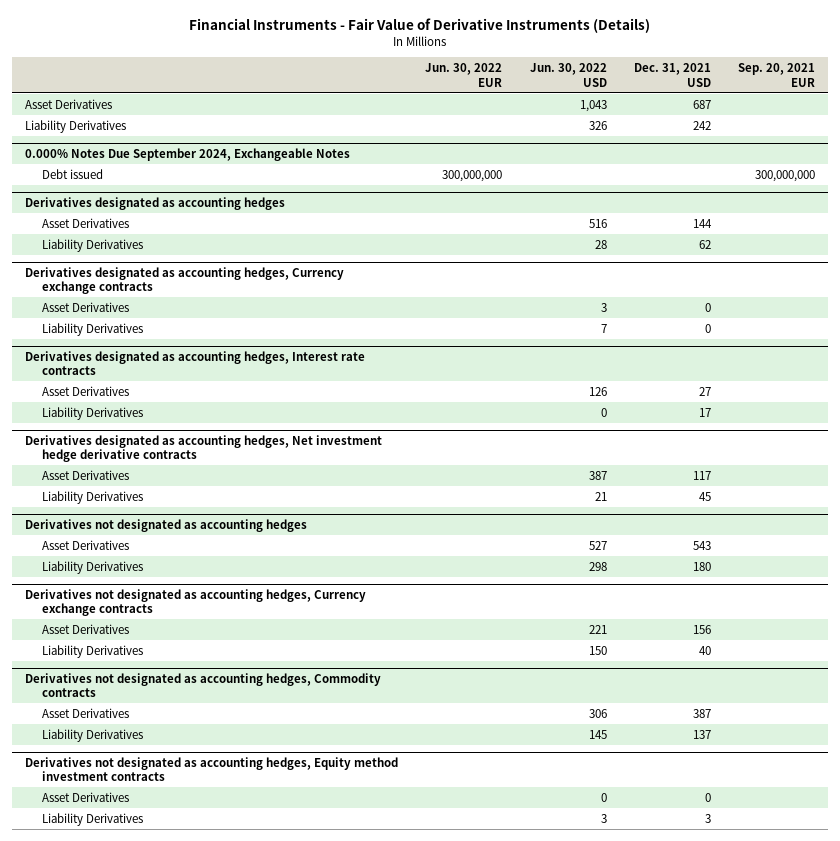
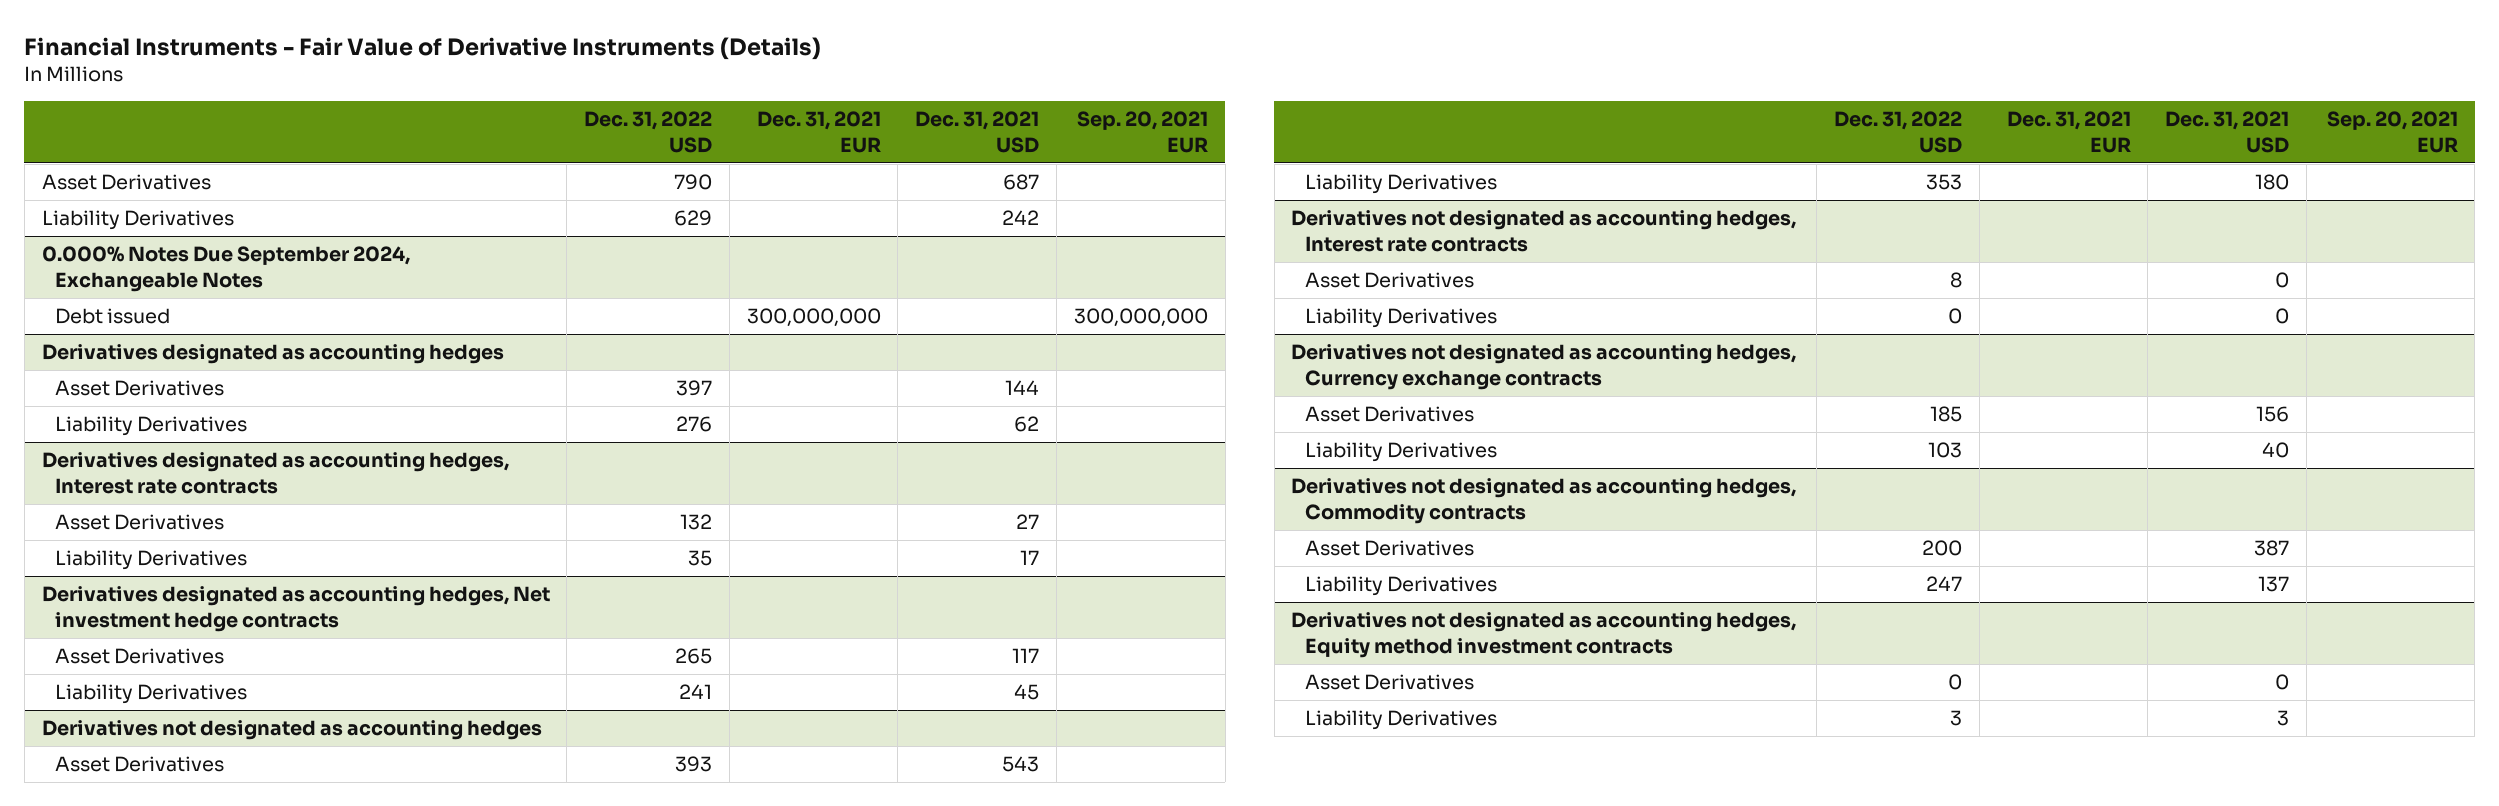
- | Jun. 30, 2022 EUR | Jun. 30, 2022 USD | Dec. 31, 2021 USD | Sep. 20, 2021 EUR
+ | Dec. 31, 2022 USD | Dec. 31, 2021 EUR | Dec. 31, 2021 USD | Sep. 20, 2021 EUR
- Derivatives designated as accounting hedges, Currency exchange contracts
- Asset Derivatives | | 3 | 0 |
- Liability Derivatives | | 7 | 0 |
- Derivatives designated as accounting hedges, Net investment hedge derivative contracts
+ Derivatives designated as accounting hedges, Net investment hedge contracts
+ Derivatives not designated as accounting hedges, Interest rate contracts
+ Asset Derivatives | 8 | | 0 |
+ Liability Derivatives | 0 | | 0 |

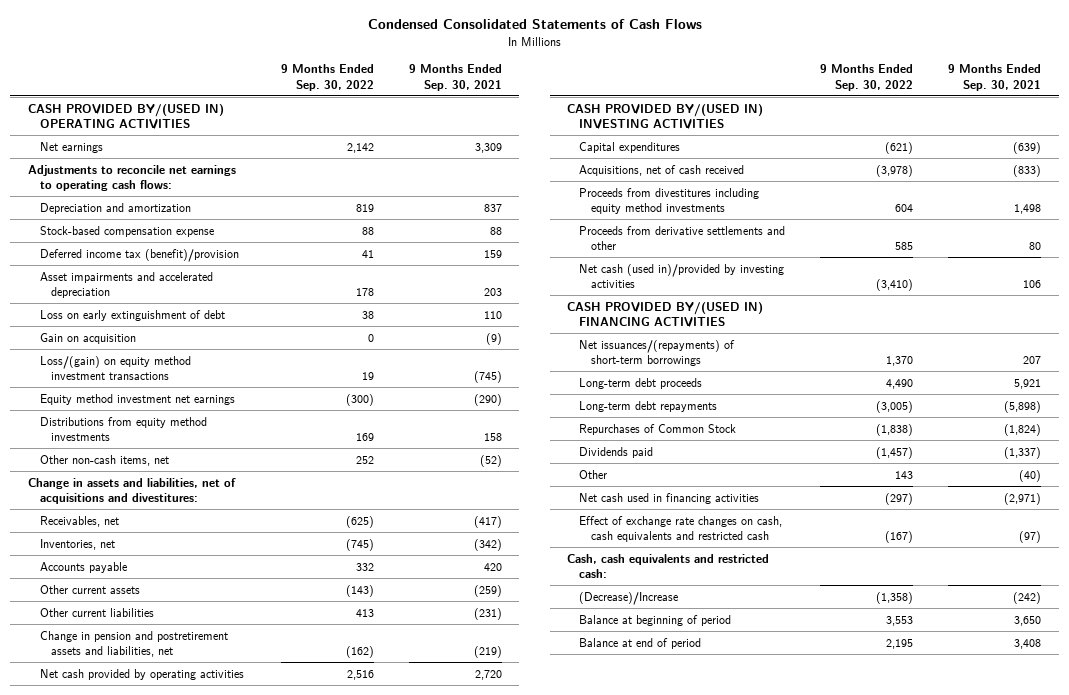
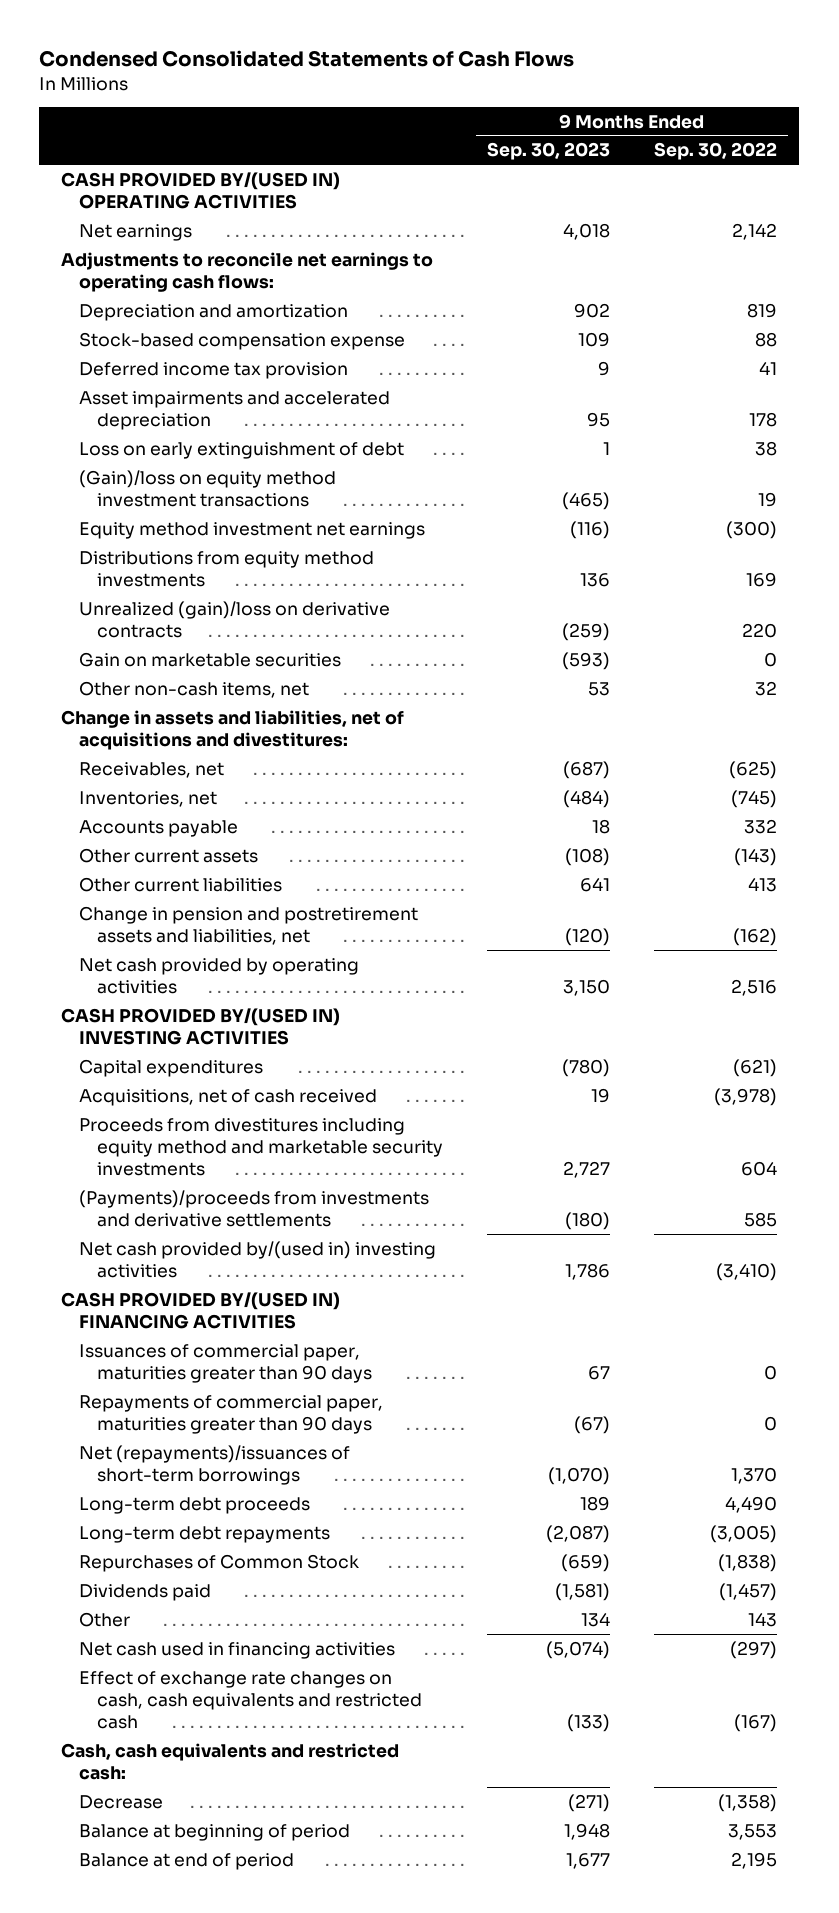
- | 9 Months Ended Sep. 30, 2022 | 9 Months Ended Sep. 30, 2021
+ | 9 Months Ended Sep. 30, 2023 | 9 Months Ended Sep. 30, 2022
- Deferred income tax (benefit)/provision | 41 | 159
+ Deferred income tax provision | 9 | 41
- Gain on acquisition | 0 | (9)
- Loss/(gain) on equity method investment transactions | 19 | (745)
+ (Gain)/loss on equity method investment transactions | (465) | 19
- Other non-cash items, net | 252 | (52)
+ Unrealized (gain)/loss on derivative contracts | (259) | 220
+ Gain on marketable securities | (593) | 0
+ Other non-cash items, net | 53 | 32
- Proceeds from divestitures including equity method investments | 604 | 1,498
- Proceeds from derivative settlements and other | 585 | 80
- Net cash (used in)/provided by investing activities | (3,410) | 106
+ Proceeds from divestitures including equity method and marketable security investments | 2,727 | 604
+ (Payments)/proceeds from investments and derivative settlements | (180) | 585
+ Net cash provided by/(used in) investing activities | 1,786 | (3,410)
- Net issuances/(repayments) of short-term borrowings | 1,370 | 207
+ Issuances of commercial paper, maturities greater than 90 days | 67 | 0
+ Repayments of commercial paper, maturities greater than 90 days | (67) | 0
+ Net (repayments)/issuances of short-term borrowings | (1,070) | 1,370
- (Decrease)/Increase | (1,358) | (242)
+ Decrease | (271) | (1,358)

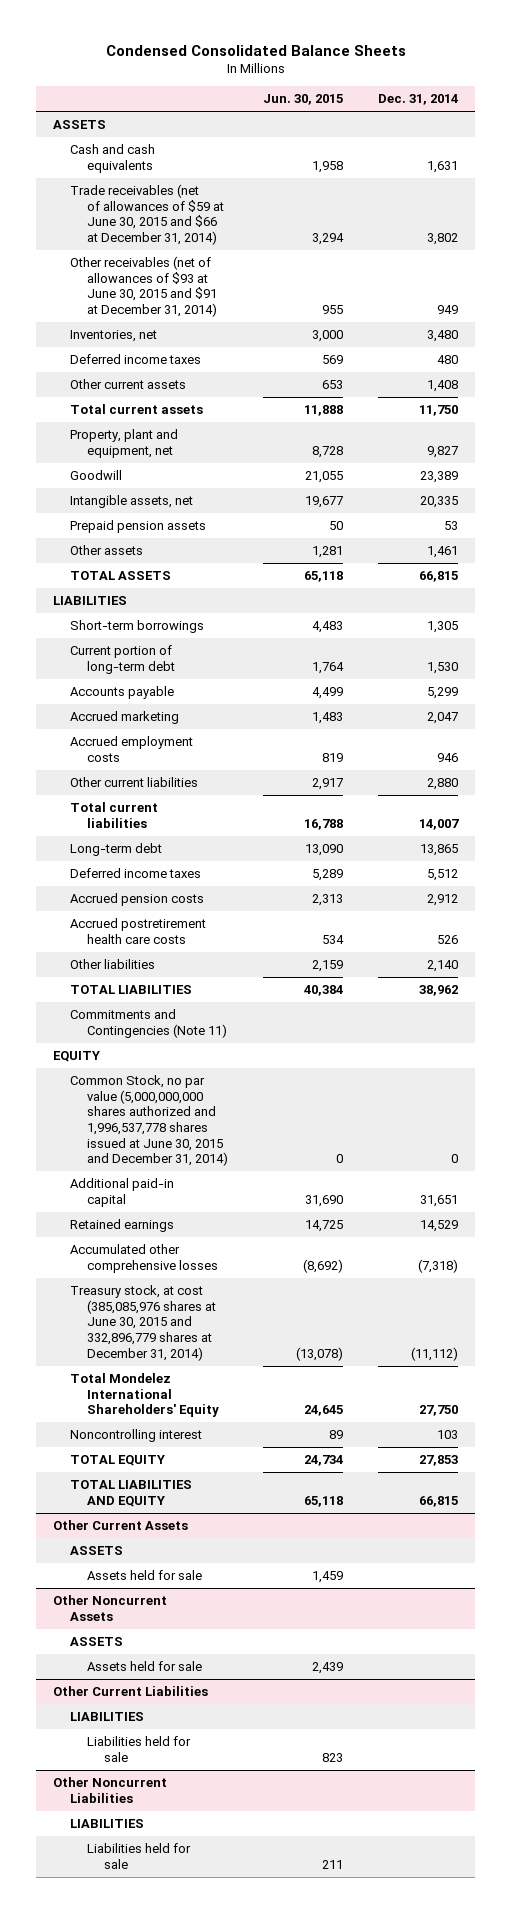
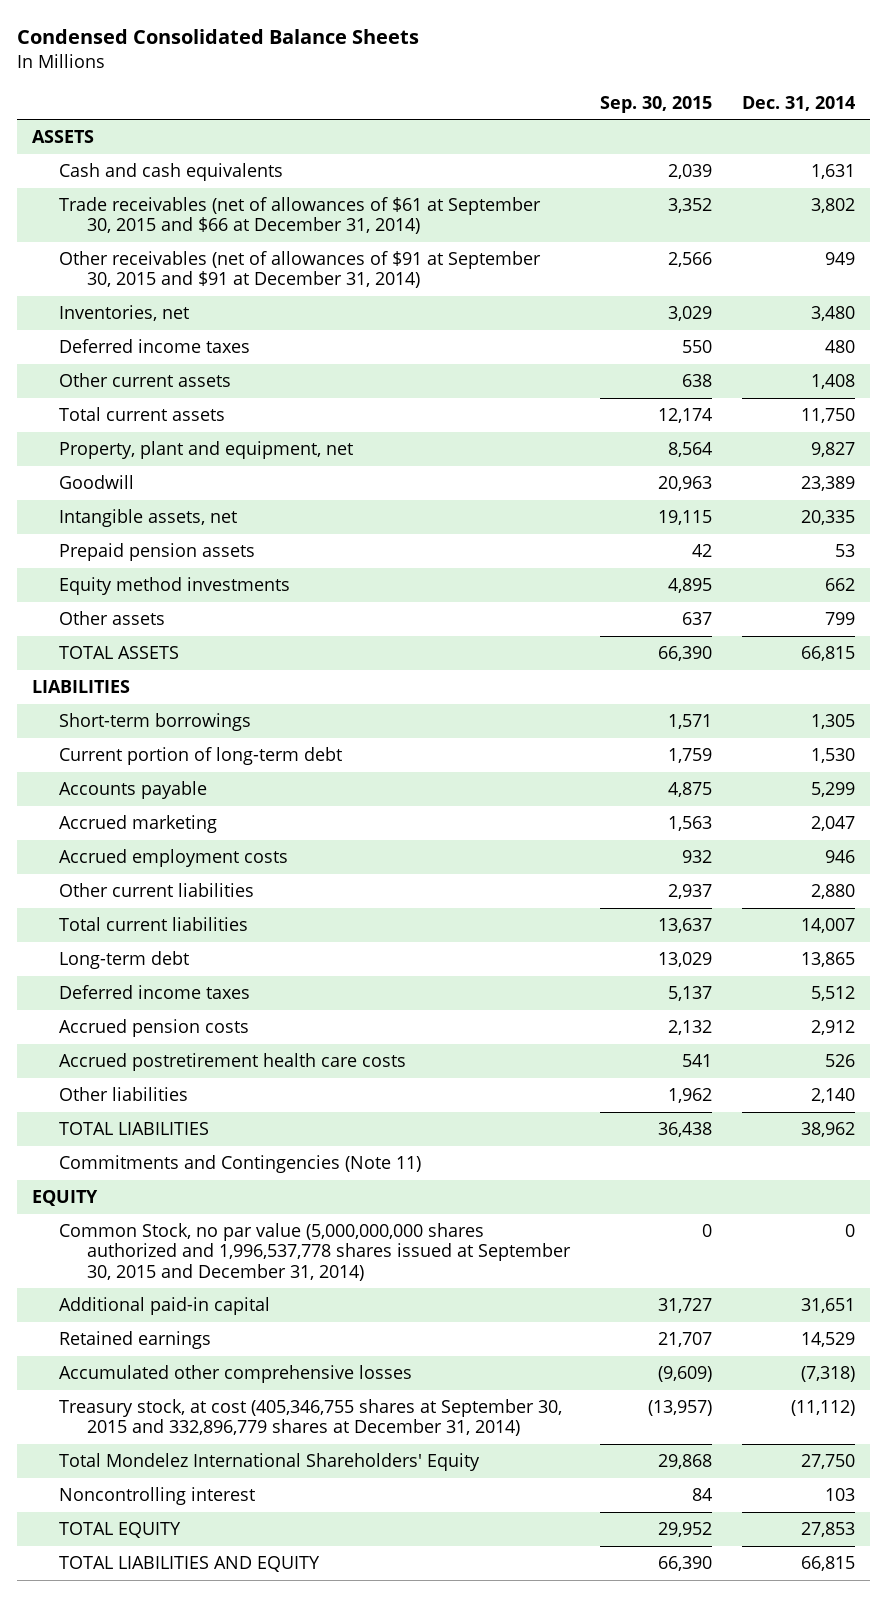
- | Jun. 30, 2015 | Dec. 31, 2014
+ | Sep. 30, 2015 | Dec. 31, 2014
- Trade receivables (net of allowances of $59 at June 30, 2015 and $66 at December 31, 2014) | 3,294 | 3,802
- Other receivables (net of allowances of $93 at June 30, 2015 and $91 at December 31, 2014) | 955 | 949
+ Trade receivables (net of allowances of $61 at September 30, 2015 and $66 at December 31, 2014) | 3,352 | 3,802
+ Other receivables (net of allowances of $91 at September 30, 2015 and $91 at December 31, 2014) | 2,566 | 949
- Other assets | 1,281 | 1,461
+ Equity method investments | 4,895 | 662
+ Other assets | 637 | 799
- Common Stock, no par value (5,000,000,000 shares authorized and 1,996,537,778 shares issued at June 30, 2015 and December 31, 2014) | 0 | 0
+ Common Stock, no par value (5,000,000,000 shares authorized and 1,996,537,778 shares issued at September 30, 2015 and December 31, 2014) | 0 | 0
- Treasury stock, at cost (385,085,976 shares at June 30, 2015 and 332,896,779 shares at December 31, 2014) | (13,078) | (11,112)
+ Treasury stock, at cost (405,346,755 shares at September 30, 2015 and 332,896,779 shares at December 31, 2014) | (13,957) | (11,112)
- Other Current Assets
- ASSETS
- Assets held for sale | 1,459 |
- Other Noncurrent Assets
- ASSETS
- Assets held for sale | 2,439 |
- Other Current Liabilities
- LIABILITIES
- Liabilities held for sale | 823 |
- Other Noncurrent Liabilities
- LIABILITIES
- Liabilities held for sale | 211 |

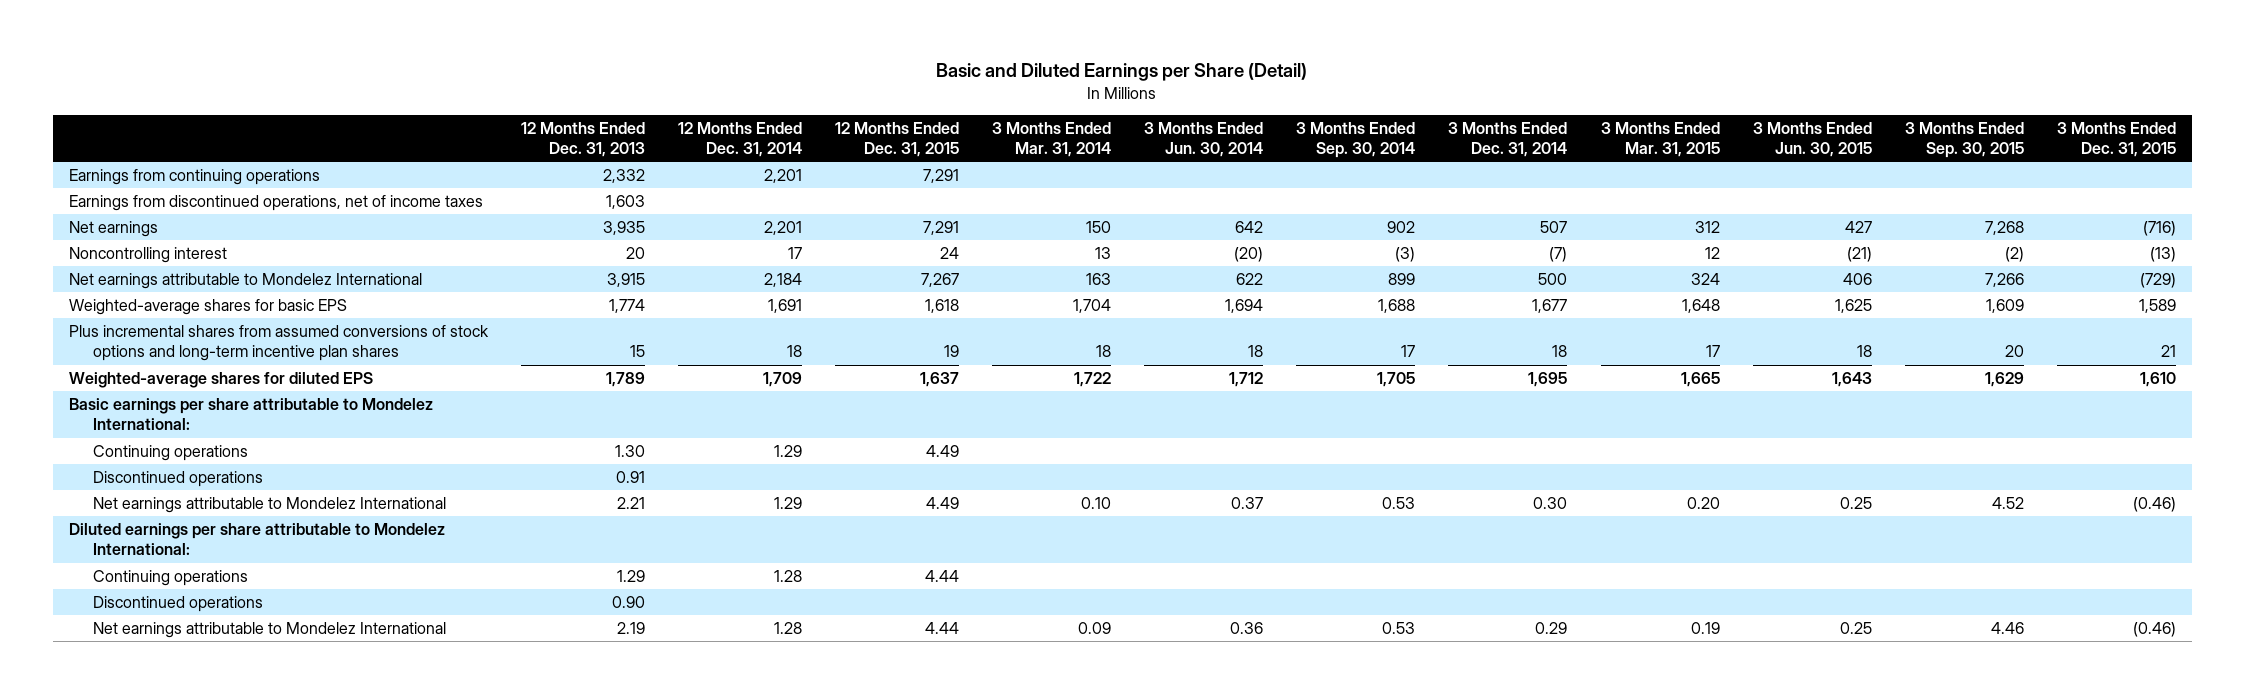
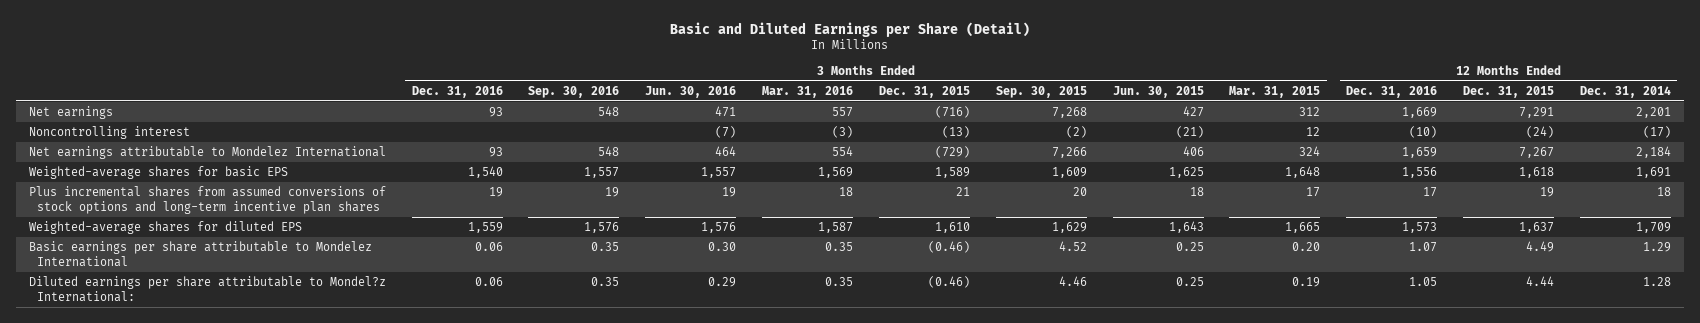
- | 12 Months Ended Dec. 31, 2013 | 12 Months Ended Dec. 31, 2014 | 12 Months Ended Dec. 31, 2015 | 3 Months Ended Mar. 31, 2014 | 3 Months Ended Jun. 30, 2014 | 3 Months Ended Sep. 30, 2014 | 3 Months Ended Dec. 31, 2014 | 3 Months Ended Mar. 31, 2015 | 3 Months Ended Jun. 30, 2015 | 3 Months Ended Sep. 30, 2015 | 3 Months Ended Dec. 31, 2015
+ | 3 Months Ended Dec. 31, 2016 | 3 Months Ended Sep. 30, 2016 | 3 Months Ended Jun. 30, 2016 | 3 Months Ended Mar. 31, 2016 | 3 Months Ended Dec. 31, 2015 | 3 Months Ended Sep. 30, 2015 | 3 Months Ended Jun. 30, 2015 | 3 Months Ended Mar. 31, 2015 | 12 Months Ended Dec. 31, 2016 | 12 Months Ended Dec. 31, 2015 | 12 Months Ended Dec. 31, 2014
- Earnings from continuing operations | 2,332 | 2,201 | 7,291 | | | | | | | |
- Earnings from discontinued operations, net of income taxes | 1,603 | | | | | | | | | |
- Noncontrolling interest | 20 | 17 | 24 | 13 | (20) | (3) | (7) | 12 | (21) | (2) | (13)
+ Noncontrolling interest | | | (7) | (3) | (13) | (2) | (21) | 12 | (10) | (24) | (17)
- Basic earnings per share attributable to Mondelez International:
- Continuing operations | 1.30 | 1.29 | 4.49 | | | | | | | |
- Discontinued operations | 0.91 | | | | | | | | | |
- Net earnings attributable to Mondelez International | 2.21 | 1.29 | 4.49 | 0.10 | 0.37 | 0.53 | 0.30 | 0.20 | 0.25 | 4.52 | (0.46)
- Diluted earnings per share attributable to Mondelez International:
- Continuing operations | 1.29 | 1.28 | 4.44 | | | | | | | |
- Discontinued operations | 0.90 | | | | | | | | | |
- Net earnings attributable to Mondelez International | 2.19 | 1.28 | 4.44 | 0.09 | 0.36 | 0.53 | 0.29 | 0.19 | 0.25 | 4.46 | (0.46)
+ Basic earnings per share attributable to Mondelez International | 0.06 | 0.35 | 0.30 | 0.35 | (0.46) | 4.52 | 0.25 | 0.20 | 1.07 | 4.49 | 1.29
+ Diluted earnings per share attributable to Mondel?z International: | 0.06 | 0.35 | 0.29 | 0.35 | (0.46) | 4.46 | 0.25 | 0.19 | 1.05 | 4.44 | 1.28

